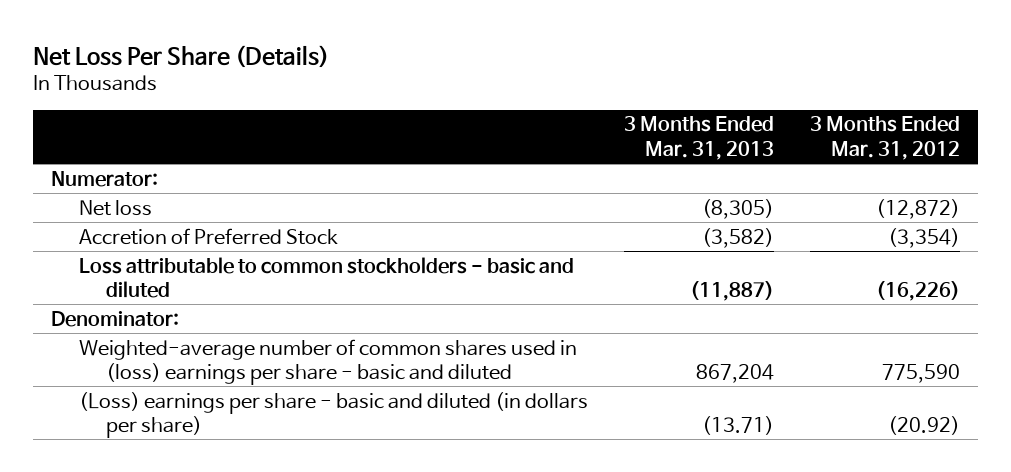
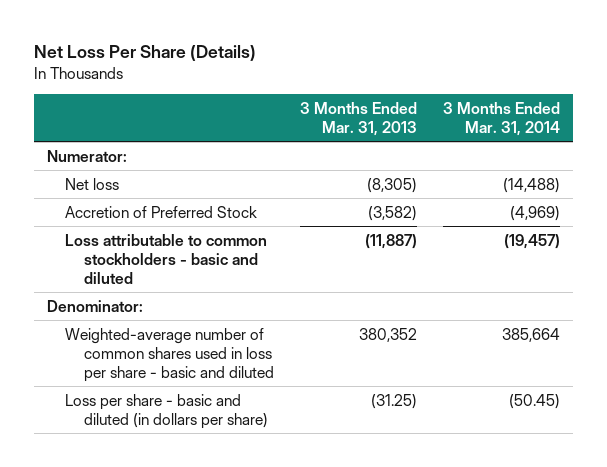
- | 3 Months Ended Mar. 31, 2013 | 3 Months Ended Mar. 31, 2012
+ | 3 Months Ended Mar. 31, 2013 | 3 Months Ended Mar. 31, 2014
- Weighted-average number of common shares used in (loss) earnings per share - basic and diluted | 867,204 | 775,590
- (Loss) earnings per share - basic and diluted (in dollars per share) | (13.71) | (20.92)
+ Weighted-average number of common shares used in loss per share - basic and diluted | 380,352 | 385,664
+ Loss per share - basic and diluted (in dollars per share) | (31.25) | (50.45)

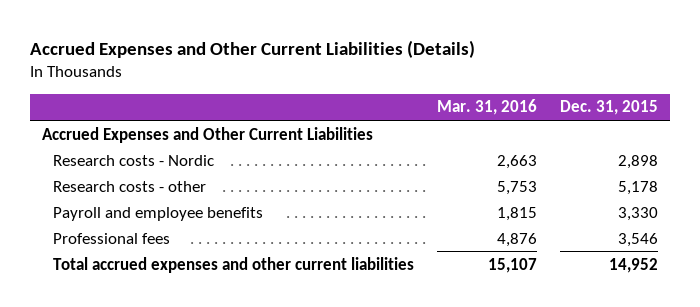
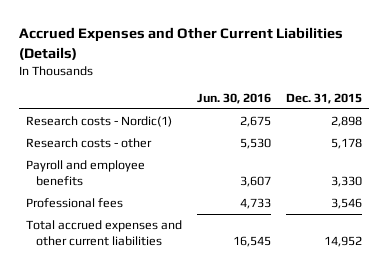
- | Mar. 31, 2016 | Dec. 31, 2015
+ | Jun. 30, 2016 | Dec. 31, 2015
- Accrued Expenses and Other Current Liabilities
- Research costs - Nordic | 2,663 | 2,898
+ Research costs - Nordic(1) | 2,675 | 2,898

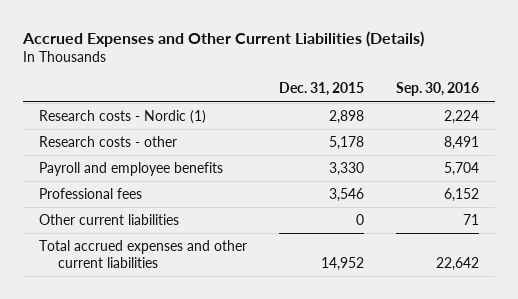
- | Jun. 30, 2016 | Dec. 31, 2015
+ | Dec. 31, 2015 | Sep. 30, 2016
- Research costs - Nordic(1) | 2,675 | 2,898
+ Research costs - Nordic (1) | 2,898 | 2,224
+ Other current liabilities | 0 | 71

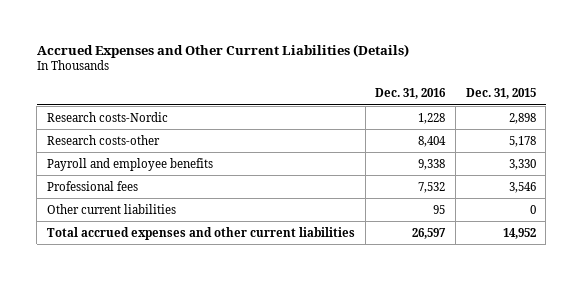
- | Dec. 31, 2015 | Sep. 30, 2016
+ | Dec. 31, 2016 | Dec. 31, 2015
- Research costs - Nordic (1) | 2,898 | 2,224
- Research costs - other | 5,178 | 8,491
+ Research costs-Nordic | 1,228 | 2,898
+ Research costs-other | 8,404 | 5,178

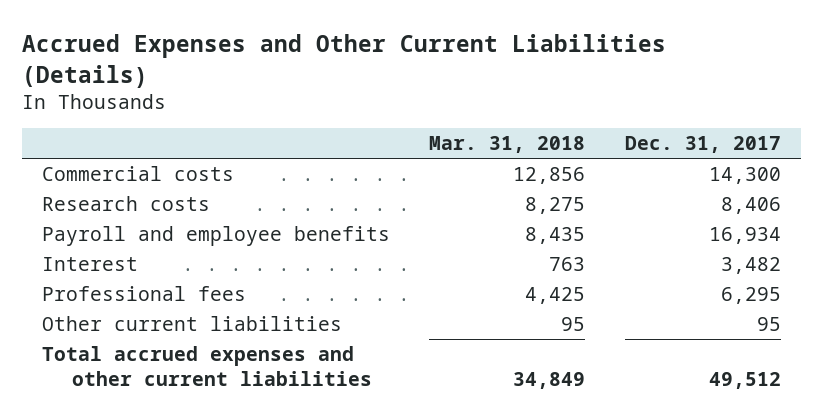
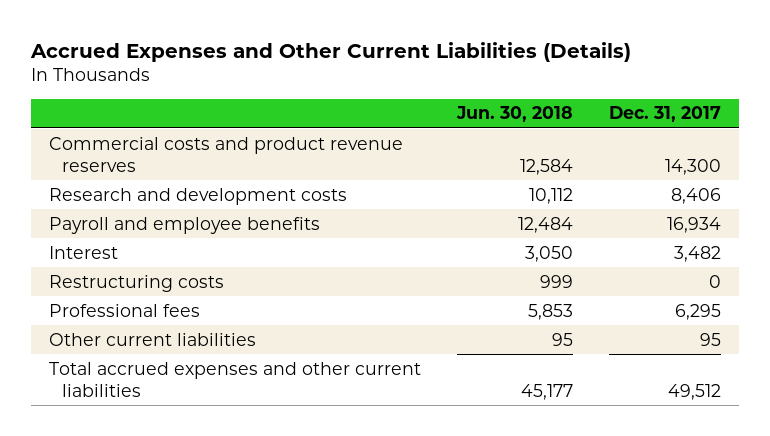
- | Mar. 31, 2018 | Dec. 31, 2017
+ | Jun. 30, 2018 | Dec. 31, 2017
- Commercial costs | 12,856 | 14,300
- Research costs | 8,275 | 8,406
+ Commercial costs and product revenue reserves | 12,584 | 14,300
+ Research and development costs | 10,112 | 8,406
+ Restructuring costs | 999 | 0

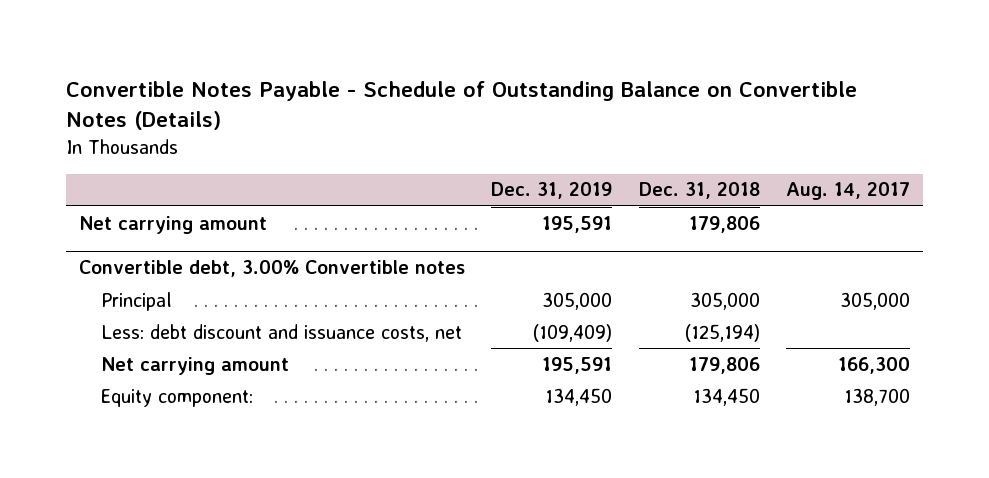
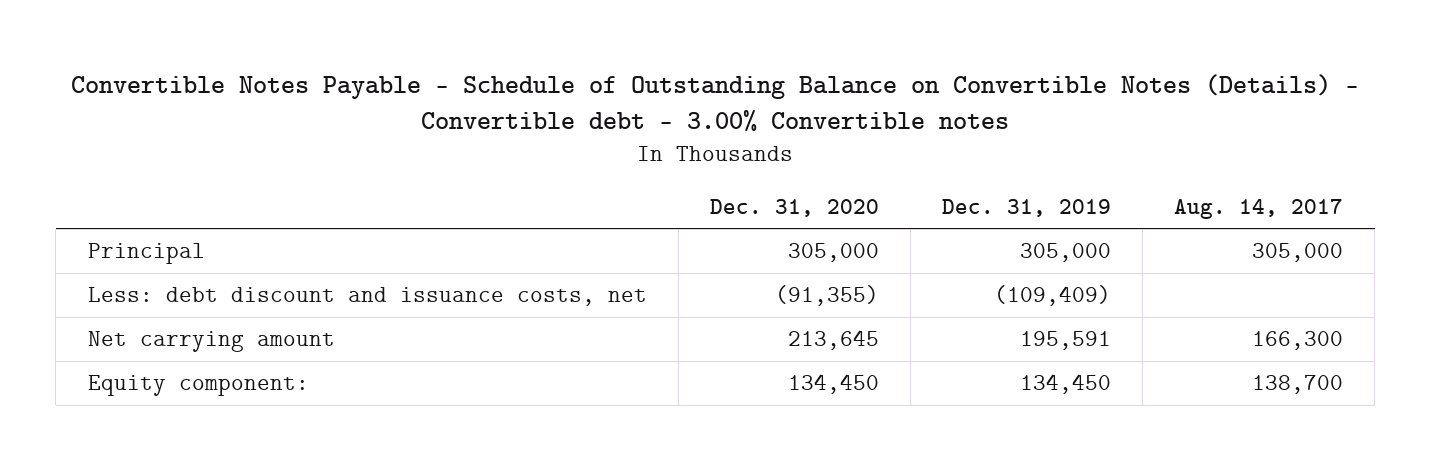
- Convertible Notes Payable - Schedule of Outstanding Balance on Convertible Notes (Details)
+ Convertible Notes Payable - Schedule of Outstanding Balance on Convertible Notes (Details) - Convertible debt - 3.00% Convertible notes
- | Dec. 31, 2019 | Dec. 31, 2018 | Aug. 14, 2017
+ | Dec. 31, 2020 | Dec. 31, 2019 | Aug. 14, 2017
- Net carrying amount | 195,591 | 179,806 |
- Convertible debt, 3.00% Convertible notes

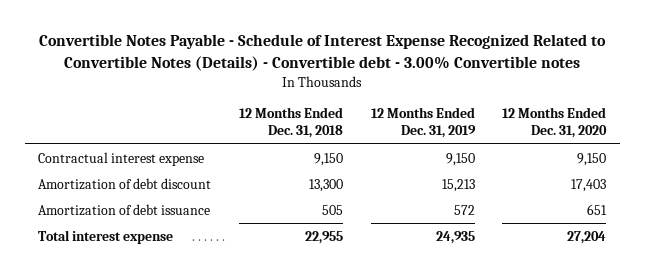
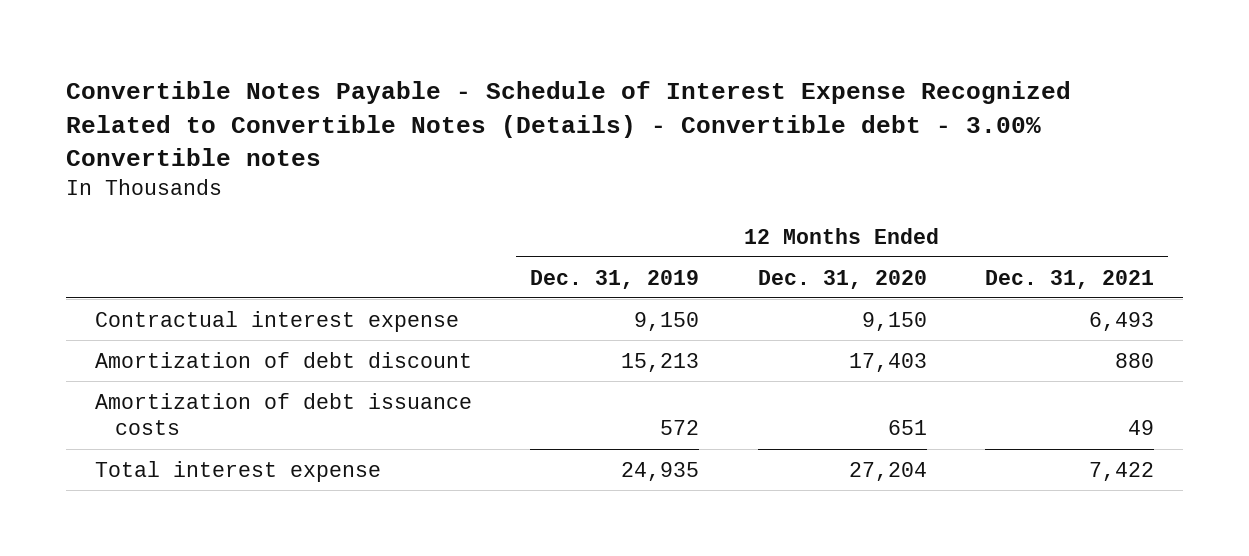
- | 12 Months Ended Dec. 31, 2018 | 12 Months Ended Dec. 31, 2019 | 12 Months Ended Dec. 31, 2020
+ | 12 Months Ended Dec. 31, 2019 | 12 Months Ended Dec. 31, 2020 | 12 Months Ended Dec. 31, 2021
- Amortization of debt issuance | 505 | 572 | 651
+ Amortization of debt issuance costs | 572 | 651 | 49

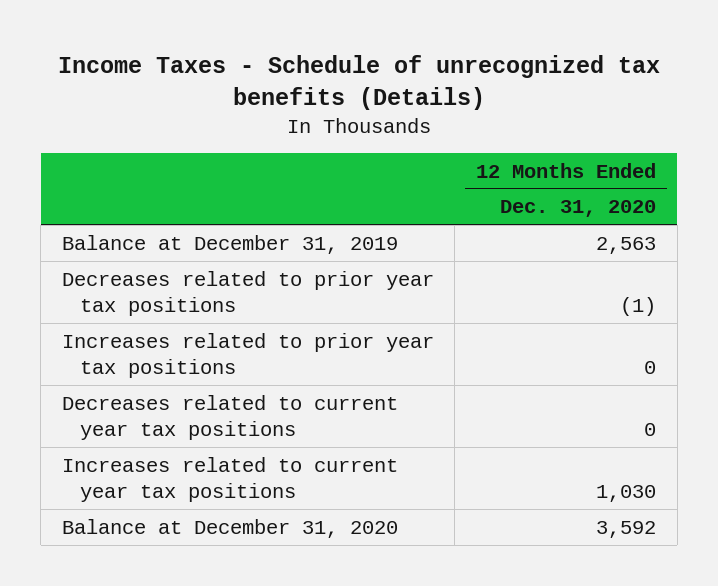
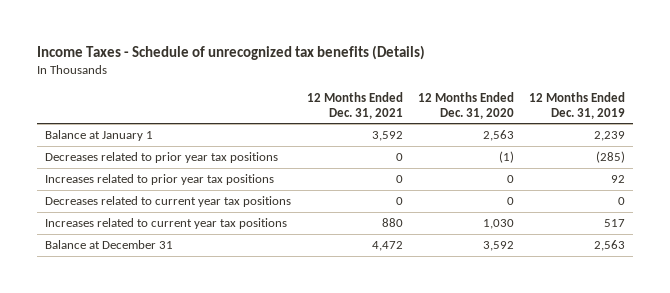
- | 12 Months Ended Dec. 31, 2020
+ | 12 Months Ended Dec. 31, 2021 | 12 Months Ended Dec. 31, 2020 | 12 Months Ended Dec. 31, 2019
- Balance at December 31, 2019 | 2,563
+ Balance at January 1 | 3,592 | 2,563 | 2,239
- Balance at December 31, 2020 | 3,592
+ Balance at December 31 | 4,472 | 3,592 | 2,563

